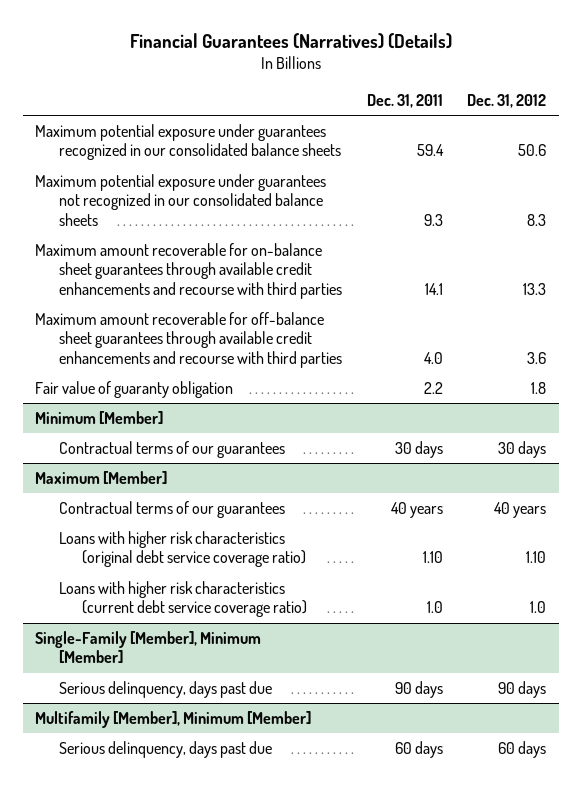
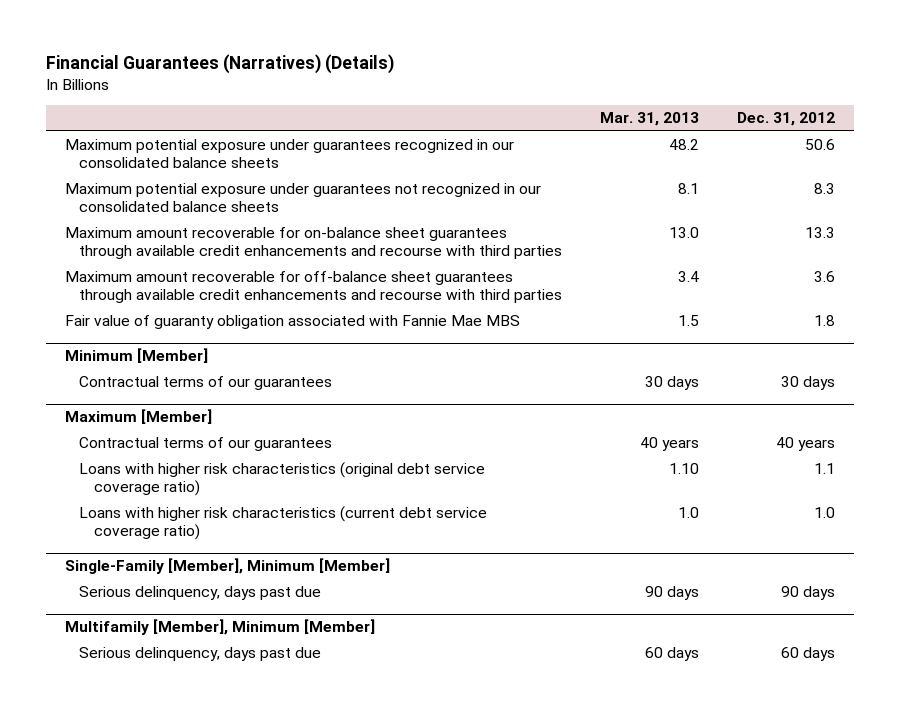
- | Dec. 31, 2011 | Dec. 31, 2012
+ | Mar. 31, 2013 | Dec. 31, 2012
- Fair value of guaranty obligation | 2.2 | 1.8
+ Fair value of guaranty obligation associated with Fannie Mae MBS | 1.5 | 1.8
@ Maximum [Member]
- Loans with higher risk characteristics (original debt service coverage ratio) | 1.10 | 1.10
+ Loans with higher risk characteristics (original debt service coverage ratio) | 1.10 | 1.1

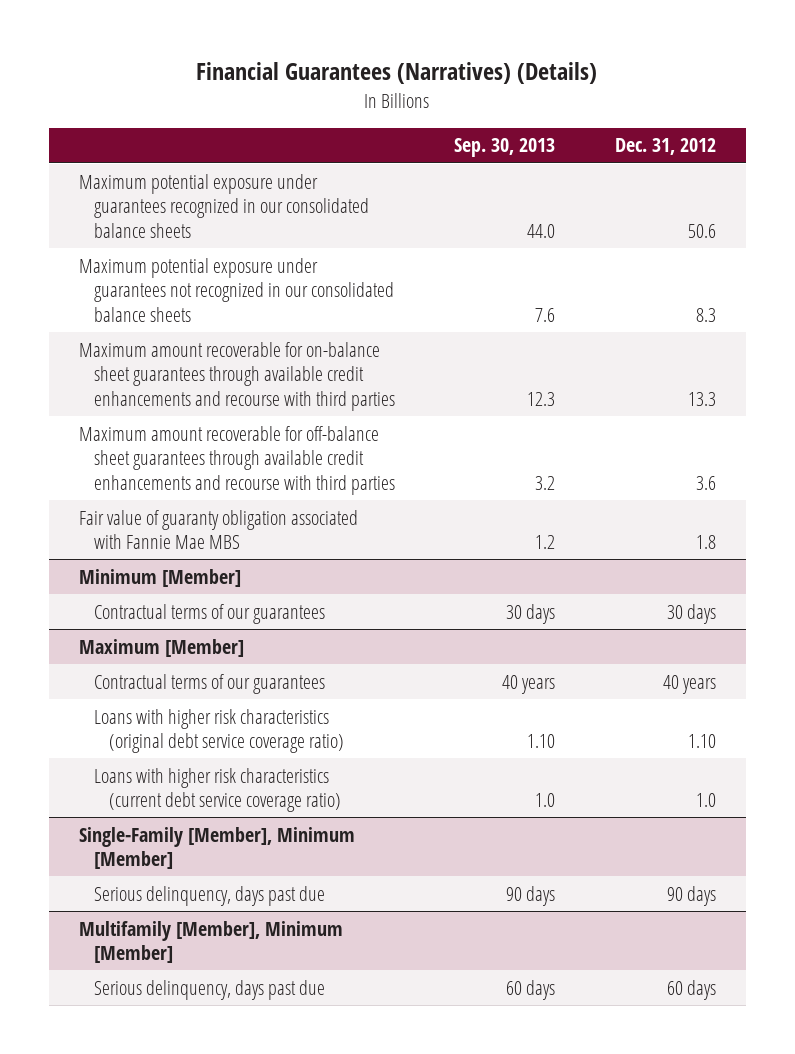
- | Mar. 31, 2013 | Dec. 31, 2012
+ | Sep. 30, 2013 | Dec. 31, 2012
@ Maximum [Member]
- Loans with higher risk characteristics (original debt service coverage ratio) | 1.10 | 1.1
+ Loans with higher risk characteristics (original debt service coverage ratio) | 1.10 | 1.10

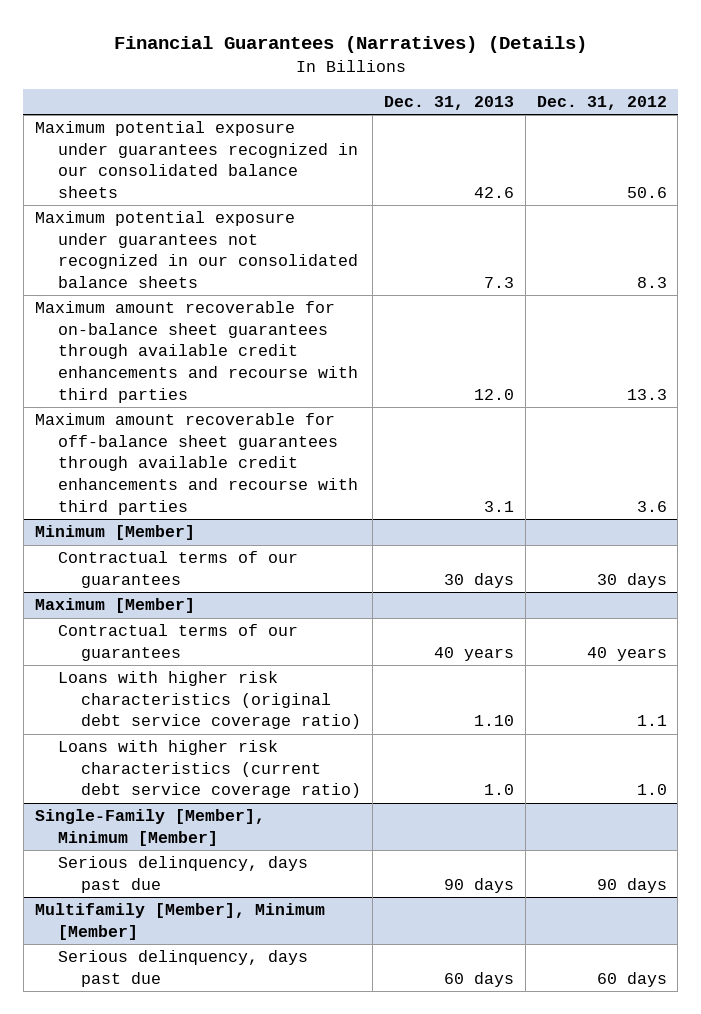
- | Sep. 30, 2013 | Dec. 31, 2012
+ | Dec. 31, 2013 | Dec. 31, 2012
- Fair value of guaranty obligation associated with Fannie Mae MBS | 1.2 | 1.8
@ Maximum [Member]
- Loans with higher risk characteristics (original debt service coverage ratio) | 1.10 | 1.10
+ Loans with higher risk characteristics (original debt service coverage ratio) | 1.10 | 1.1

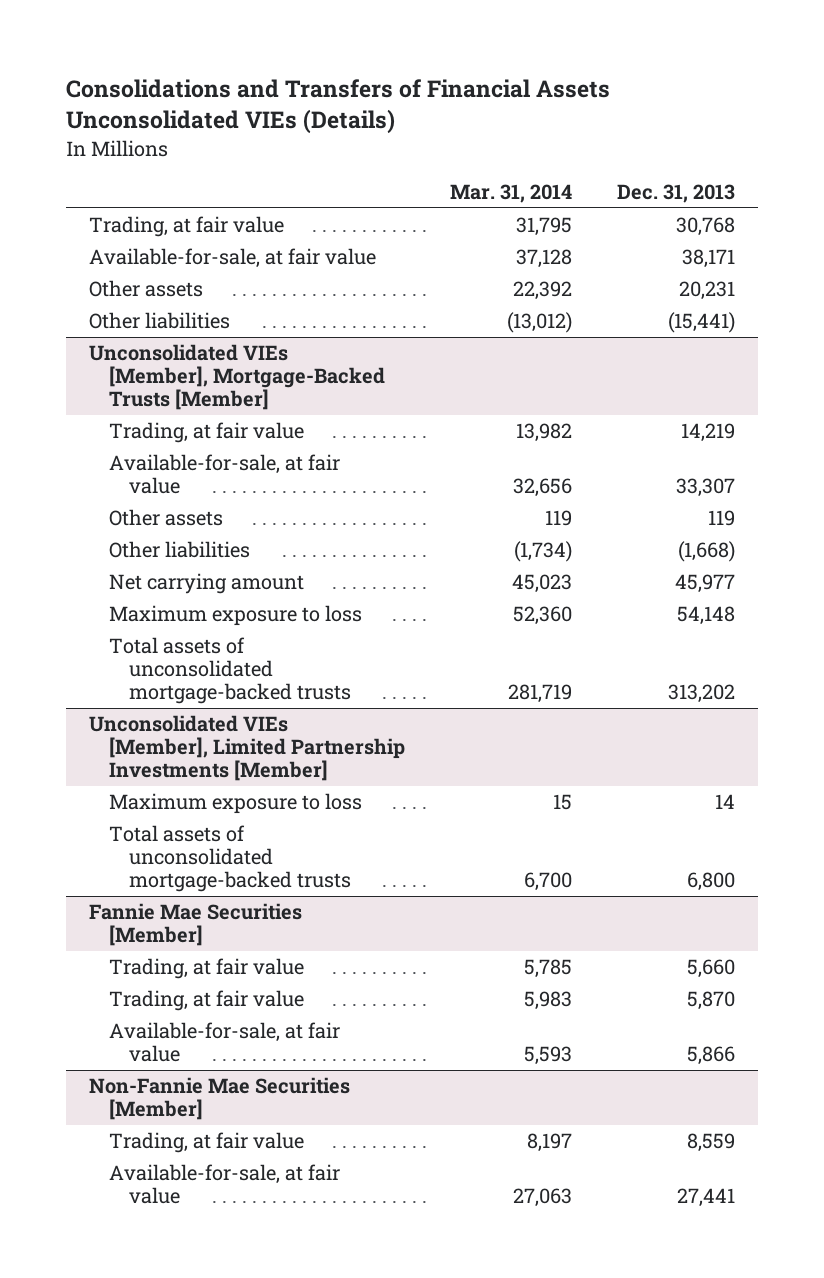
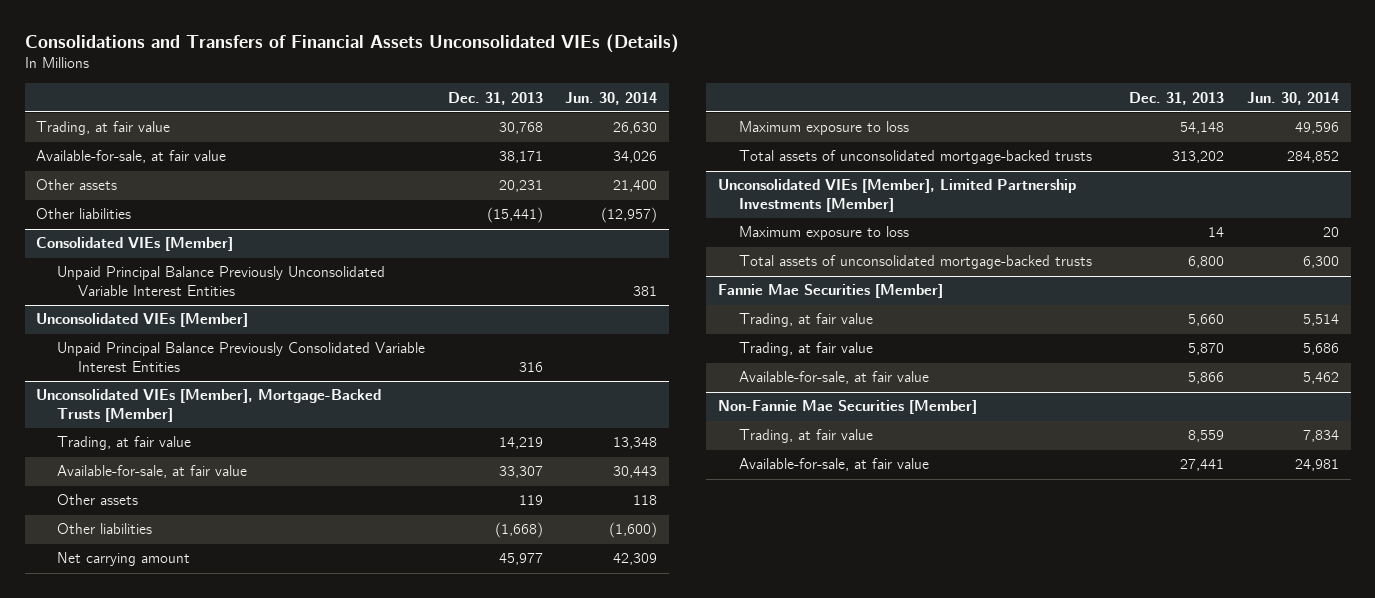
- | Mar. 31, 2014 | Dec. 31, 2013
+ | Dec. 31, 2013 | Jun. 30, 2014
+ Consolidated VIEs [Member]
+ Unpaid Principal Balance Previously Unconsolidated Variable Interest Entities | | 381
+ Unconsolidated VIEs [Member]
+ Unpaid Principal Balance Previously Consolidated Variable Interest Entities | 316 |

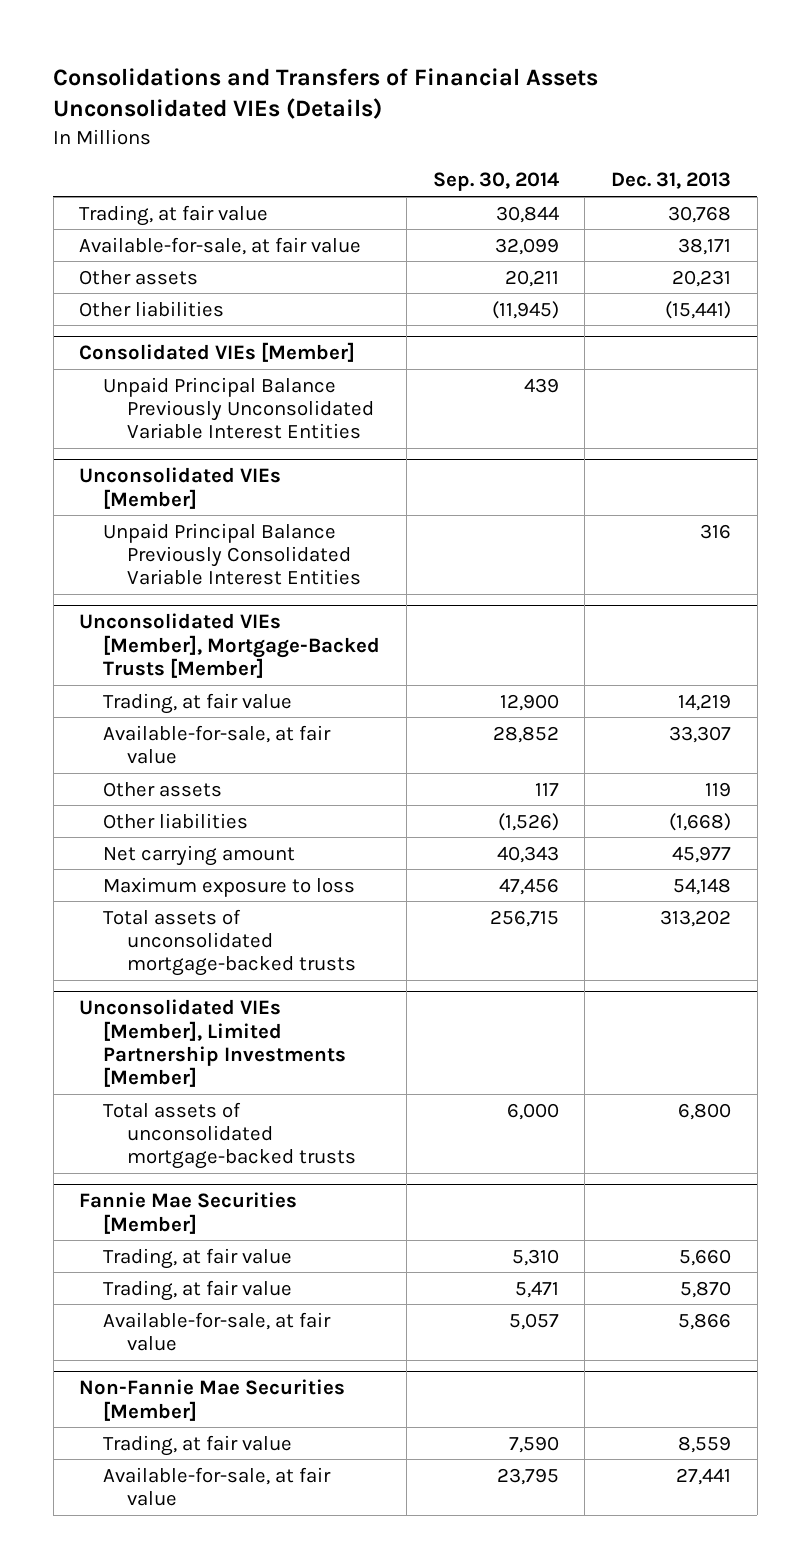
- | Dec. 31, 2013 | Jun. 30, 2014
+ | Sep. 30, 2014 | Dec. 31, 2013
@ Unconsolidated VIEs [Member], Limited Partnership Investments [Member]
- Maximum exposure to loss | 14 | 20

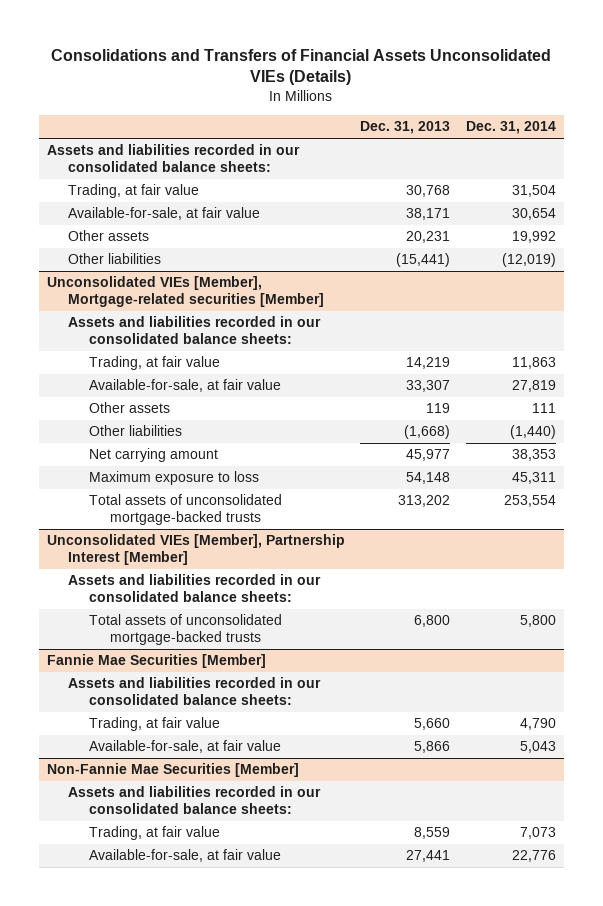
- | Sep. 30, 2014 | Dec. 31, 2013
+ | Dec. 31, 2013 | Dec. 31, 2014
+ Assets and liabilities recorded in our consolidated balance sheets:
- Consolidated VIEs [Member]
- Unpaid Principal Balance Previously Unconsolidated Variable Interest Entities | 439 |
- Unconsolidated VIEs [Member]
- Unpaid Principal Balance Previously Consolidated Variable Interest Entities | | 316
- Unconsolidated VIEs [Member], Mortgage-Backed Trusts [Member]
+ Unconsolidated VIEs [Member], Mortgage-related securities [Member]
+ Assets and liabilities recorded in our consolidated balance sheets:
- Unconsolidated VIEs [Member], Limited Partnership Investments [Member]
+ Unconsolidated VIEs [Member], Partnership Interest [Member]
+ Assets and liabilities recorded in our consolidated balance sheets:
@ Fannie Mae Securities [Member]
+ Assets and liabilities recorded in our consolidated balance sheets:
- Trading, at fair value | 5,471 | 5,870
@ Non-Fannie Mae Securities [Member]
+ Assets and liabilities recorded in our consolidated balance sheets:

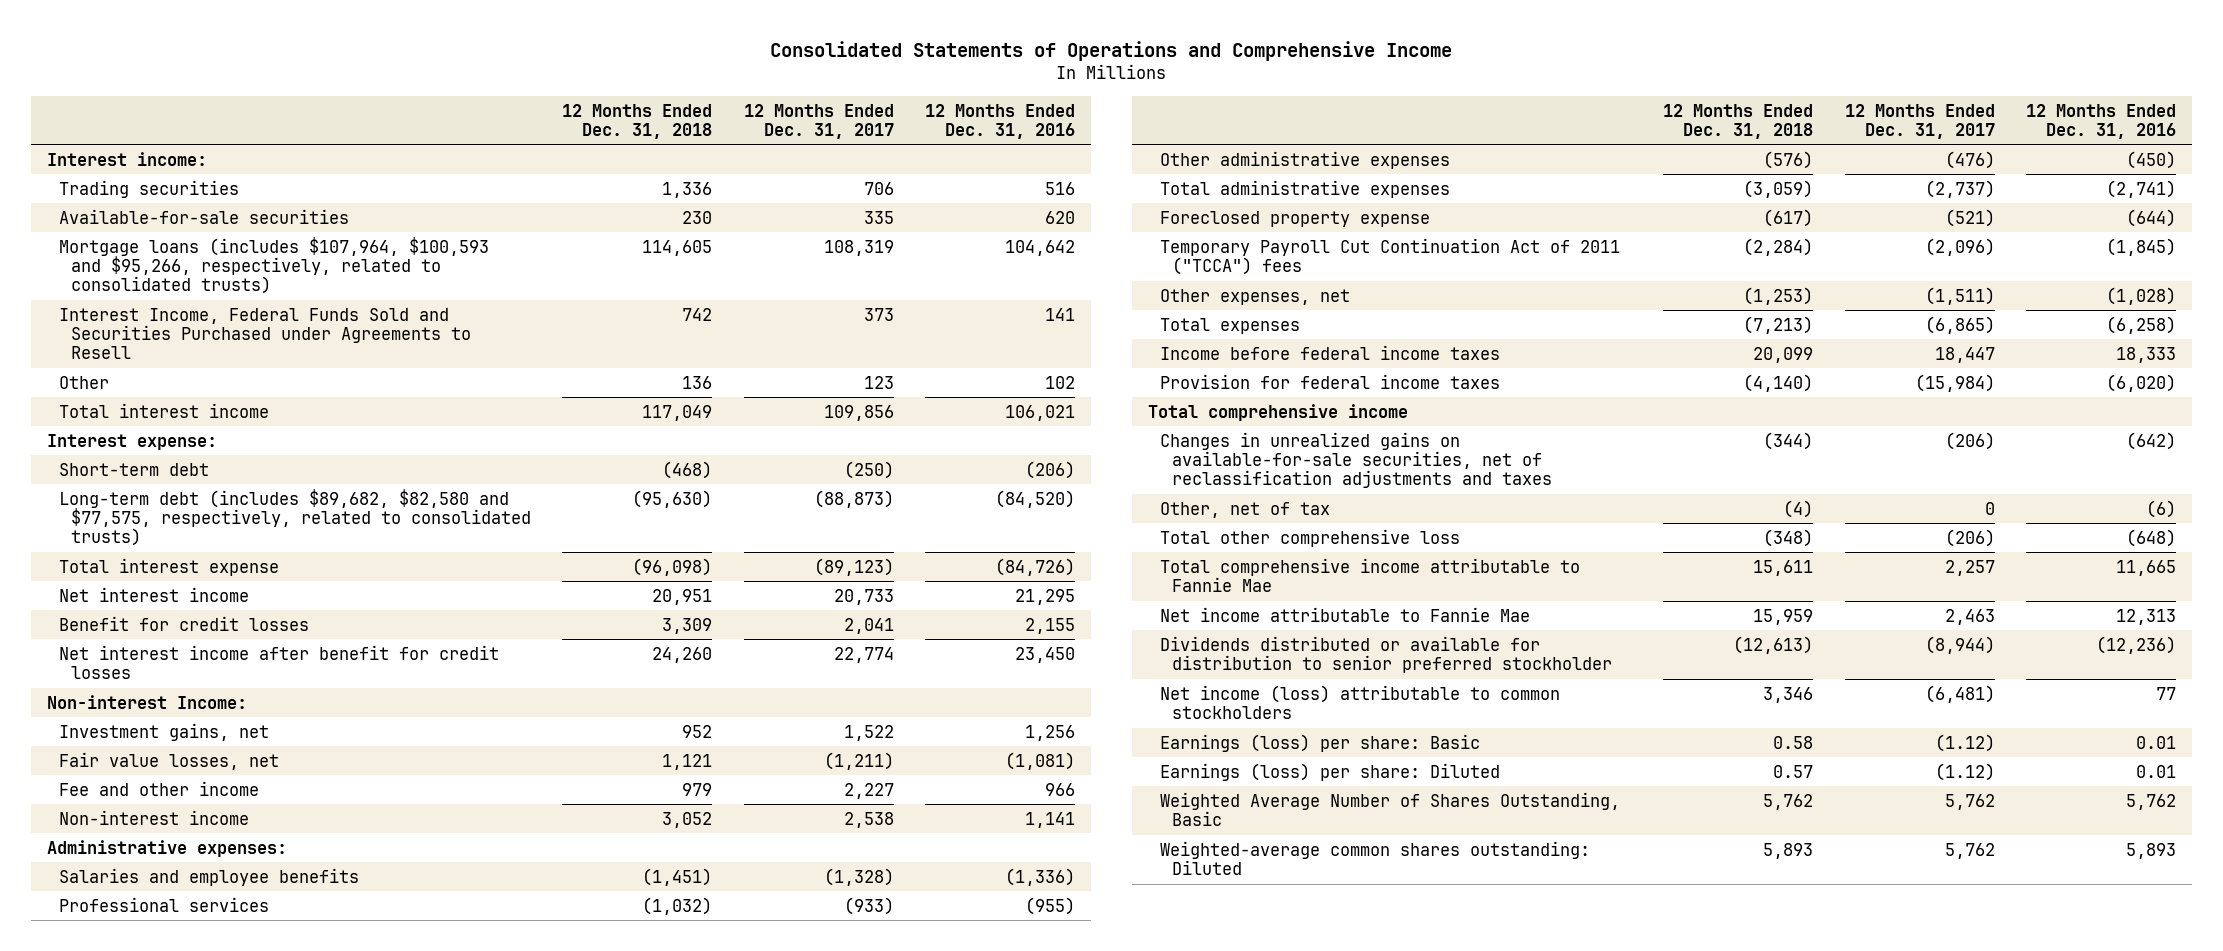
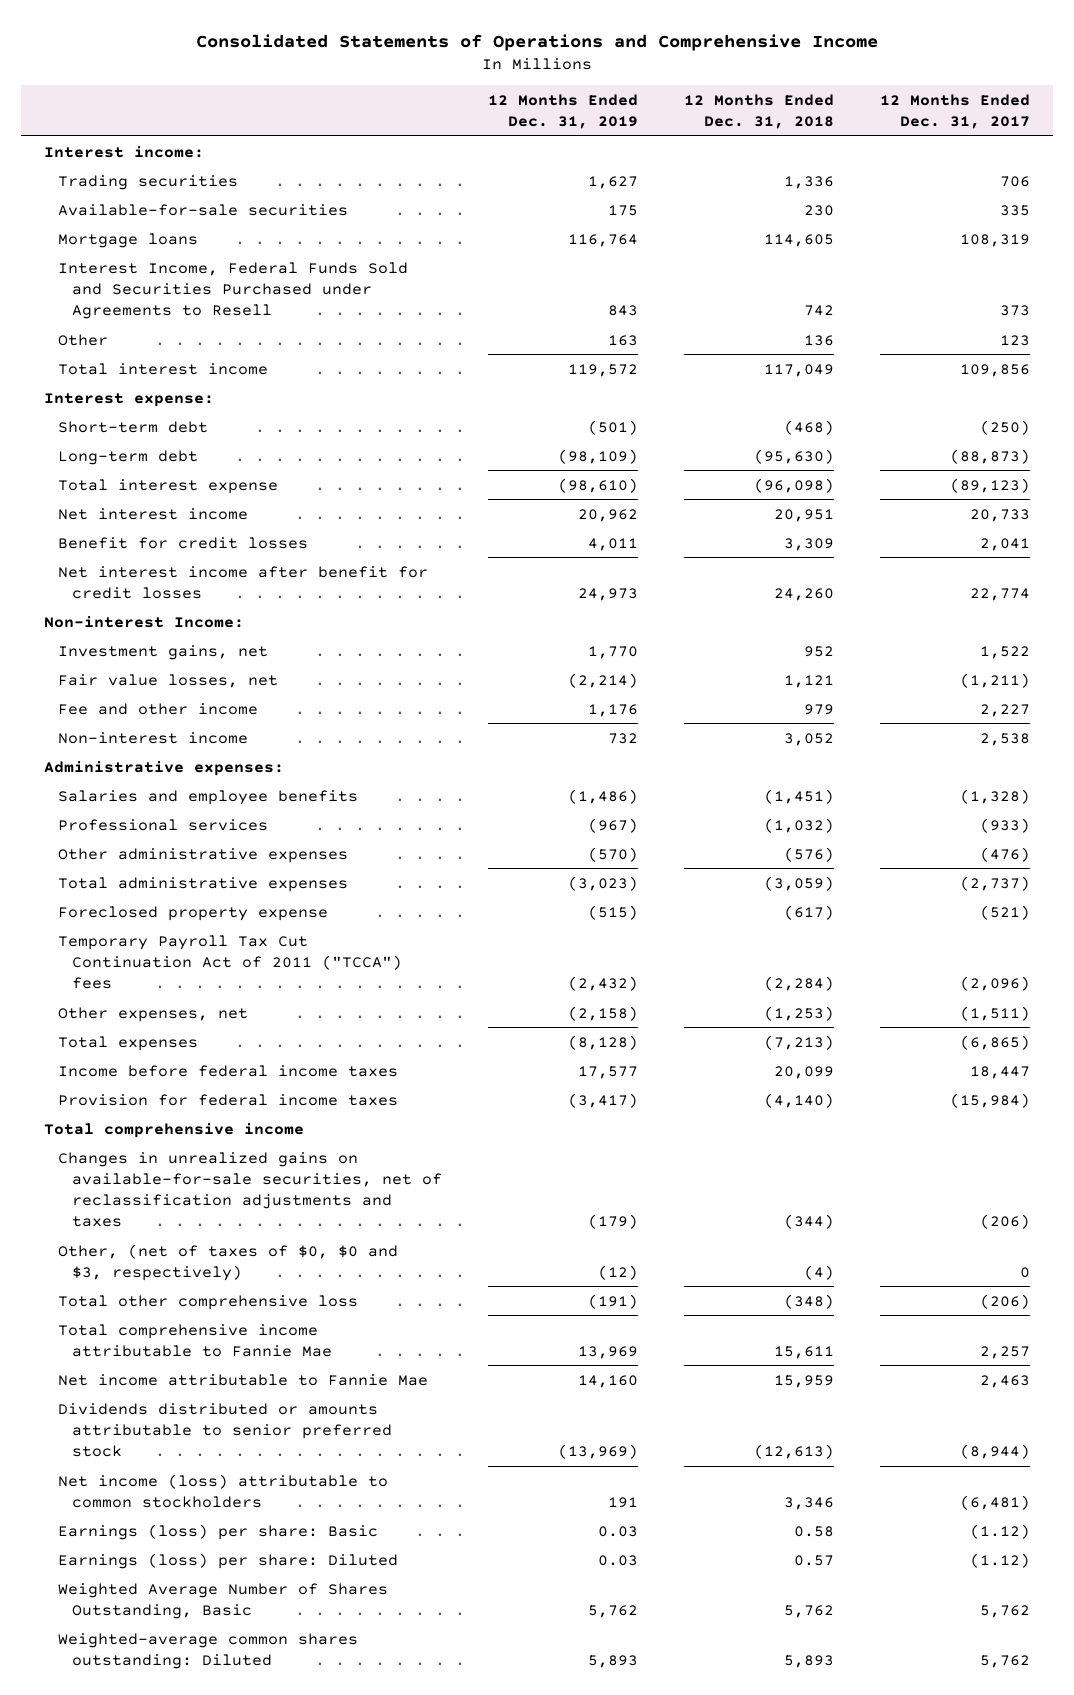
- | 12 Months Ended Dec. 31, 2018 | 12 Months Ended Dec. 31, 2017 | 12 Months Ended Dec. 31, 2016
+ | 12 Months Ended Dec. 31, 2019 | 12 Months Ended Dec. 31, 2018 | 12 Months Ended Dec. 31, 2017
- Mortgage loans (includes $107,964, $100,593 and $95,266, respectively, related to consolidated trusts) | 114,605 | 108,319 | 104,642
+ Mortgage loans | 116,764 | 114,605 | 108,319
- Long-term debt (includes $89,682, $82,580 and $77,575, respectively, related to consolidated trusts) | (95,630) | (88,873) | (84,520)
+ Long-term debt | (98,109) | (95,630) | (88,873)
- Temporary Payroll Cut Continuation Act of 2011 ("TCCA") fees | (2,284) | (2,096) | (1,845)
+ Temporary Payroll Tax Cut Continuation Act of 2011 ("TCCA") fees | (2,432) | (2,284) | (2,096)
- Other, net of tax | (4) | 0 | (6)
+ Other, (net of taxes of $0, $0 and $3, respectively) | (12) | (4) | 0
- Dividends distributed or available for distribution to senior preferred stockholder | (12,613) | (8,944) | (12,236)
+ Dividends distributed or amounts attributable to senior preferred stock | (13,969) | (12,613) | (8,944)

